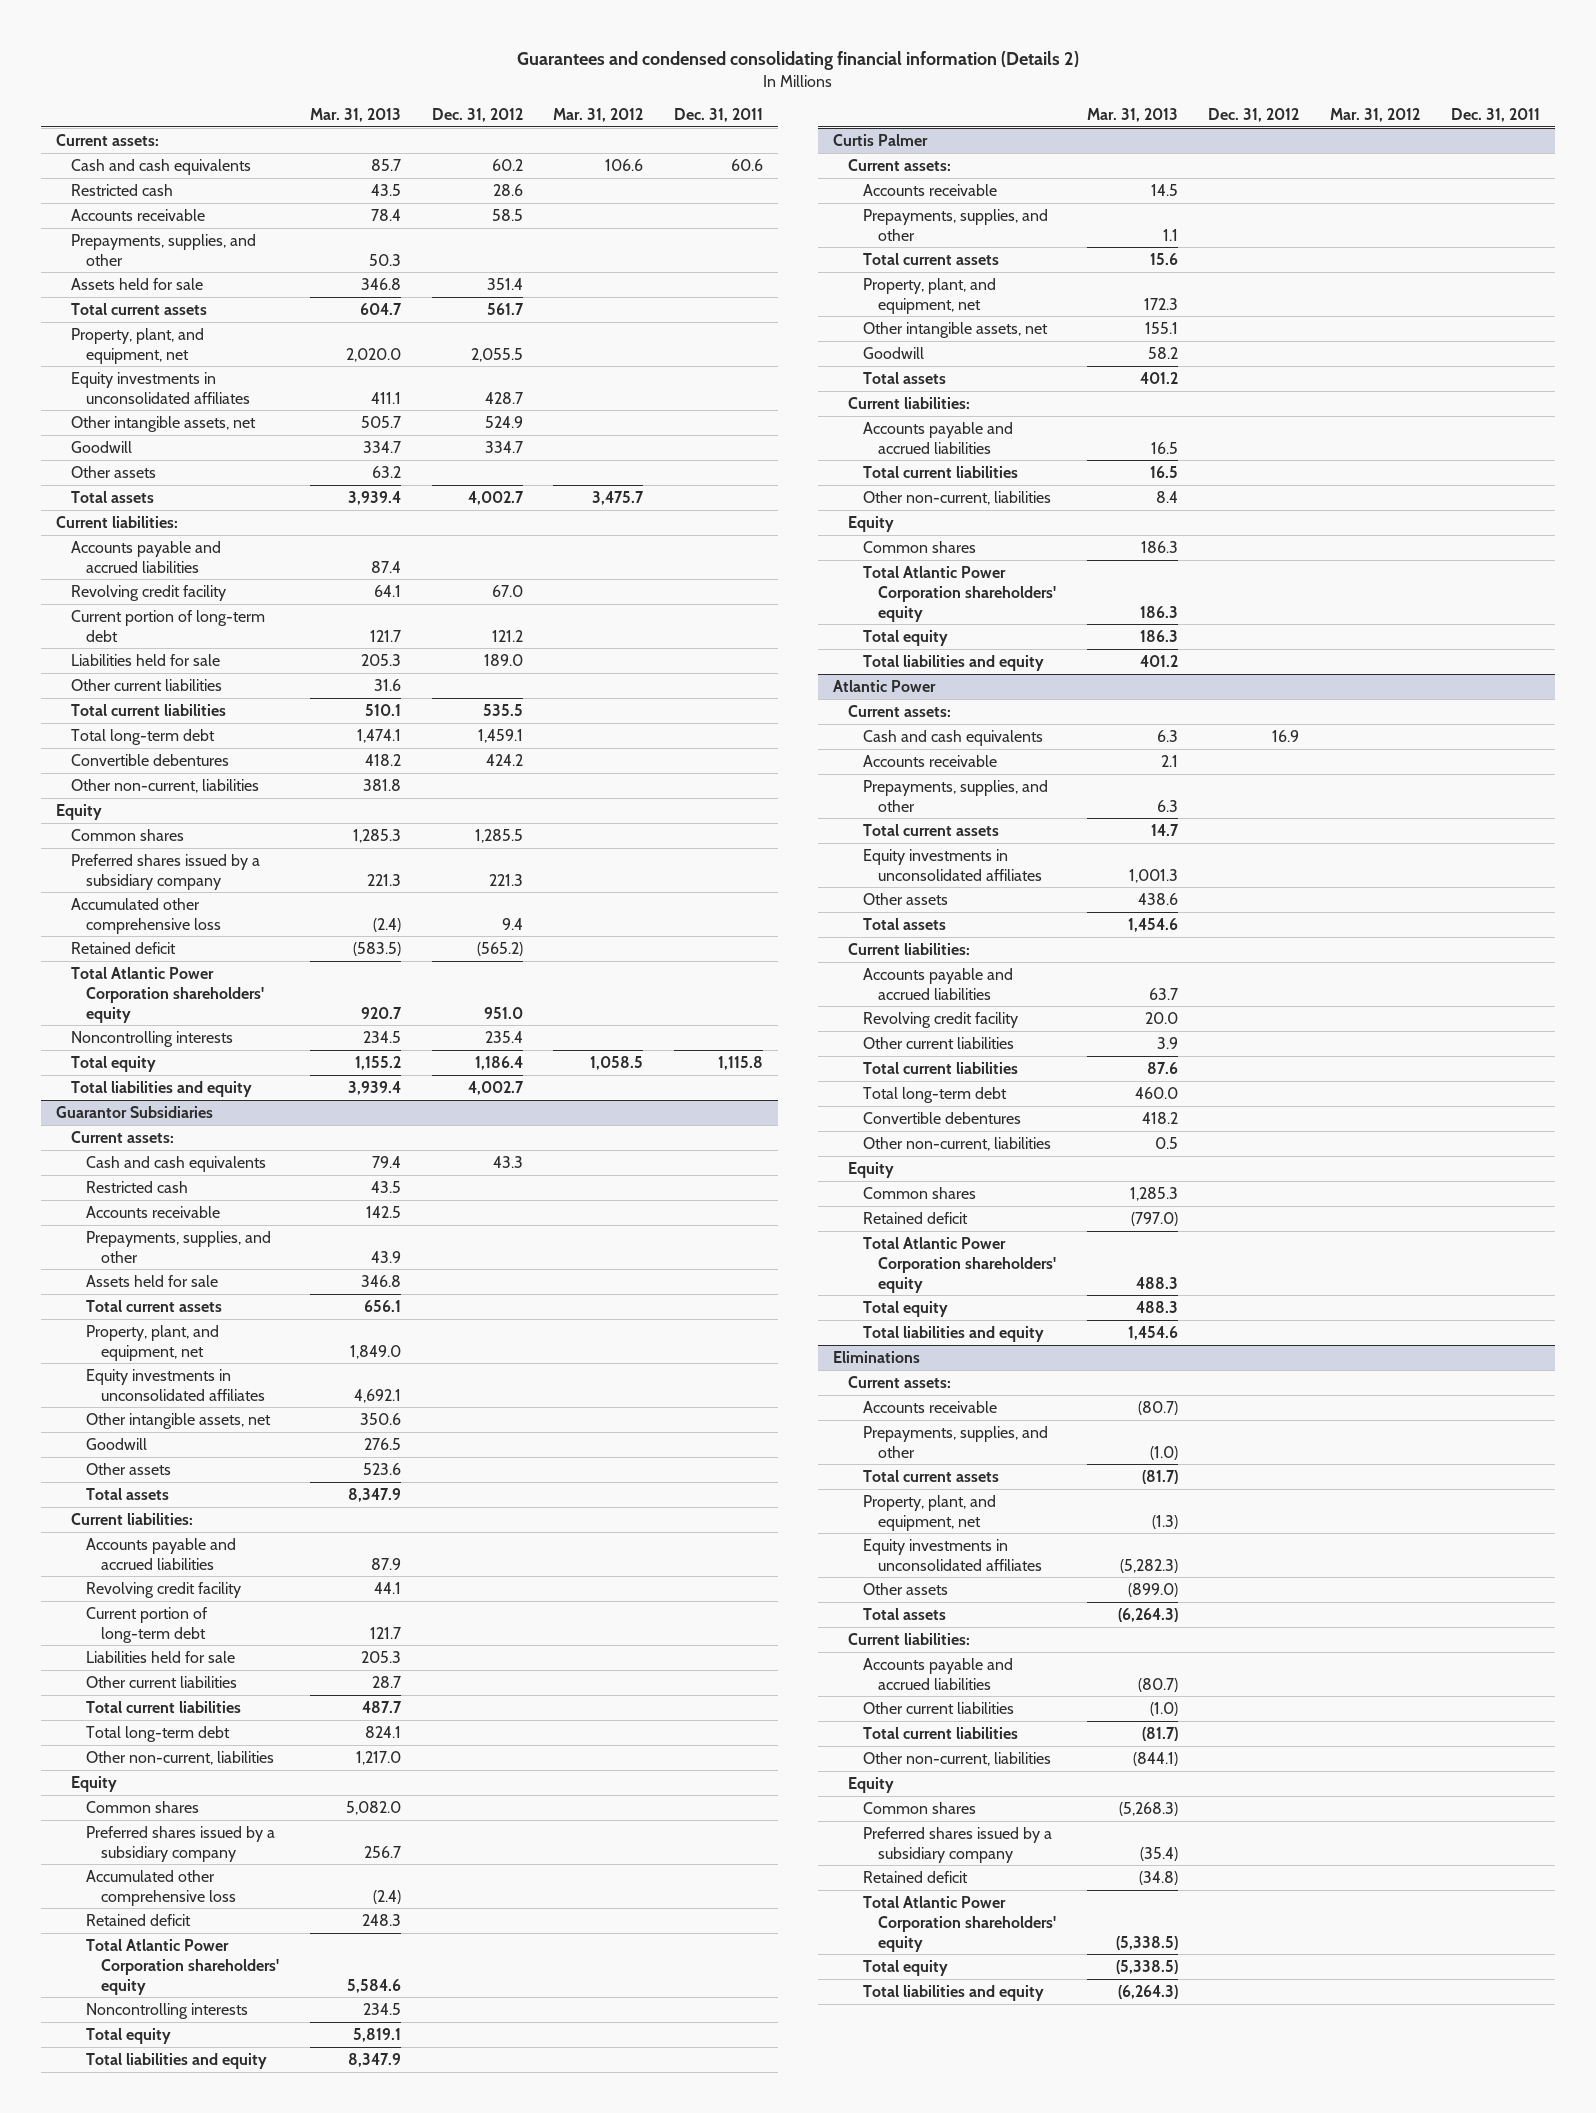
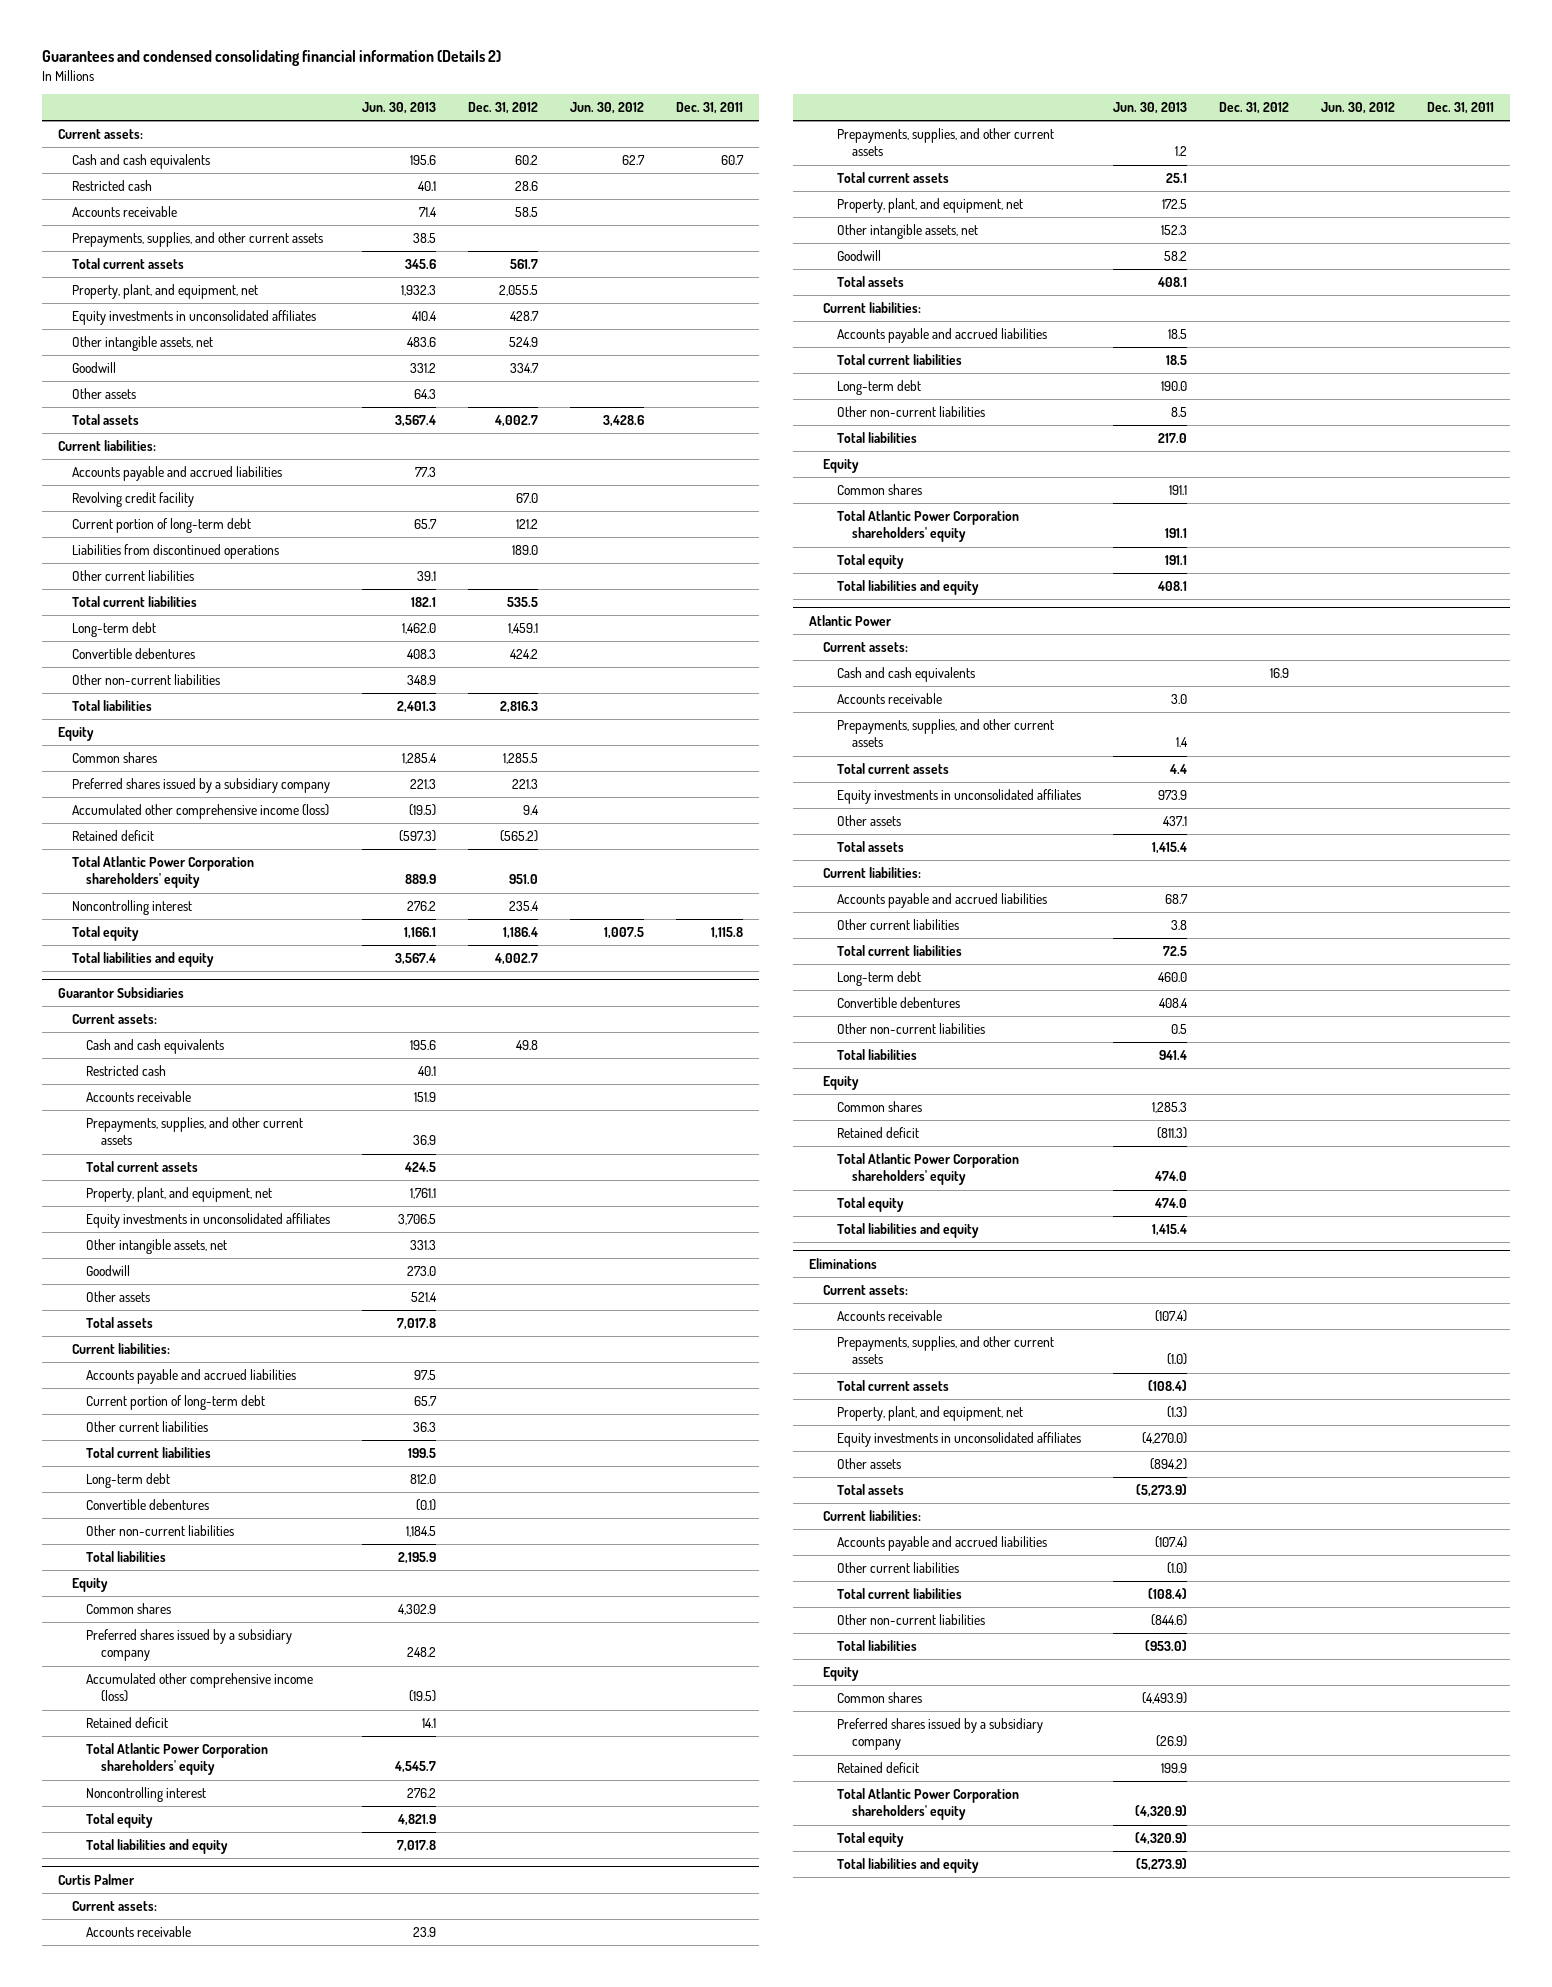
- | Mar. 31, 2013 | Dec. 31, 2012 | Mar. 31, 2012 | Dec. 31, 2011
+ | Jun. 30, 2013 | Dec. 31, 2012 | Jun. 30, 2012 | Dec. 31, 2011
- Cash and cash equivalents | 85.7 | 60.2 | 106.6 | 60.6
+ Cash and cash equivalents | 195.6 | 60.2 | 62.7 | 60.7
- Prepayments, supplies, and other | 50.3 | | |
- Assets held for sale | 346.8 | 351.4 | |
+ Prepayments, supplies, and other current assets | 38.5 | | |
- Liabilities held for sale | 205.3 | 189.0 | |
+ Liabilities from discontinued operations | | 189.0 | |
- Total long-term debt | 1,474.1 | 1,459.1 | |
+ Long-term debt | 1,462.0 | 1,459.1 | |
- Other non-current, liabilities | 381.8 | | |
+ Other non-current liabilities | 348.9 | | |
+ Total liabilities | 2,401.3 | 2,816.3 | |
- Accumulated other comprehensive loss | (2.4) | 9.4 | |
+ Accumulated other comprehensive income (loss) | (19.5) | 9.4 | |
- Noncontrolling interests | 234.5 | 235.4 | |
+ Noncontrolling interest | 276.2 | 235.4 | |
@ Guarantor Subsidiaries
- Cash and cash equivalents | 79.4 | 43.3 | |
+ Cash and cash equivalents | 195.6 | 49.8 | |
- Prepayments, supplies, and other | 43.9 | | |
- Assets held for sale | 346.8 | | |
+ Prepayments, supplies, and other current assets | 36.9 | | |
- Revolving credit facility | 44.1 | | |
- Liabilities held for sale | 205.3 | | |
- Total long-term debt | 824.1 | | |
- Other non-current, liabilities | 1,217.0 | | |
+ Long-term debt | 812.0 | | |
+ Convertible debentures | (0.1) | | |
+ Other non-current liabilities | 1,184.5 | | |
+ Total liabilities | 2,195.9 | | |
- Accumulated other comprehensive loss | (2.4) | | |
+ Accumulated other comprehensive income (loss) | (19.5) | | |
- Noncontrolling interests | 234.5 | | |
+ Noncontrolling interest | 276.2 | | |
@ Curtis Palmer
- Prepayments, supplies, and other | 1.1 | | |
+ Prepayments, supplies, and other current assets | 1.2 | | |
- Other non-current, liabilities | 8.4 | | |
+ Long-term debt | 190.0 | | |
+ Other non-current liabilities | 8.5 | | |
+ Total liabilities | 217.0 | | |
@ Atlantic Power
- Prepayments, supplies, and other | 6.3 | | |
+ Prepayments, supplies, and other current assets | 1.4 | | |
- Revolving credit facility | 20.0 | | |
- Total long-term debt | 460.0 | | |
+ Long-term debt | 460.0 | | |
- Other non-current, liabilities | 0.5 | | |
+ Other non-current liabilities | 0.5 | | |
+ Total liabilities | 941.4 | | |
@ Eliminations
- Prepayments, supplies, and other | (1.0) | | |
+ Prepayments, supplies, and other current assets | (1.0) | | |
- Other non-current, liabilities | (844.1) | | |
+ Other non-current liabilities | (844.6) | | |
+ Total liabilities | (953.0) | | |

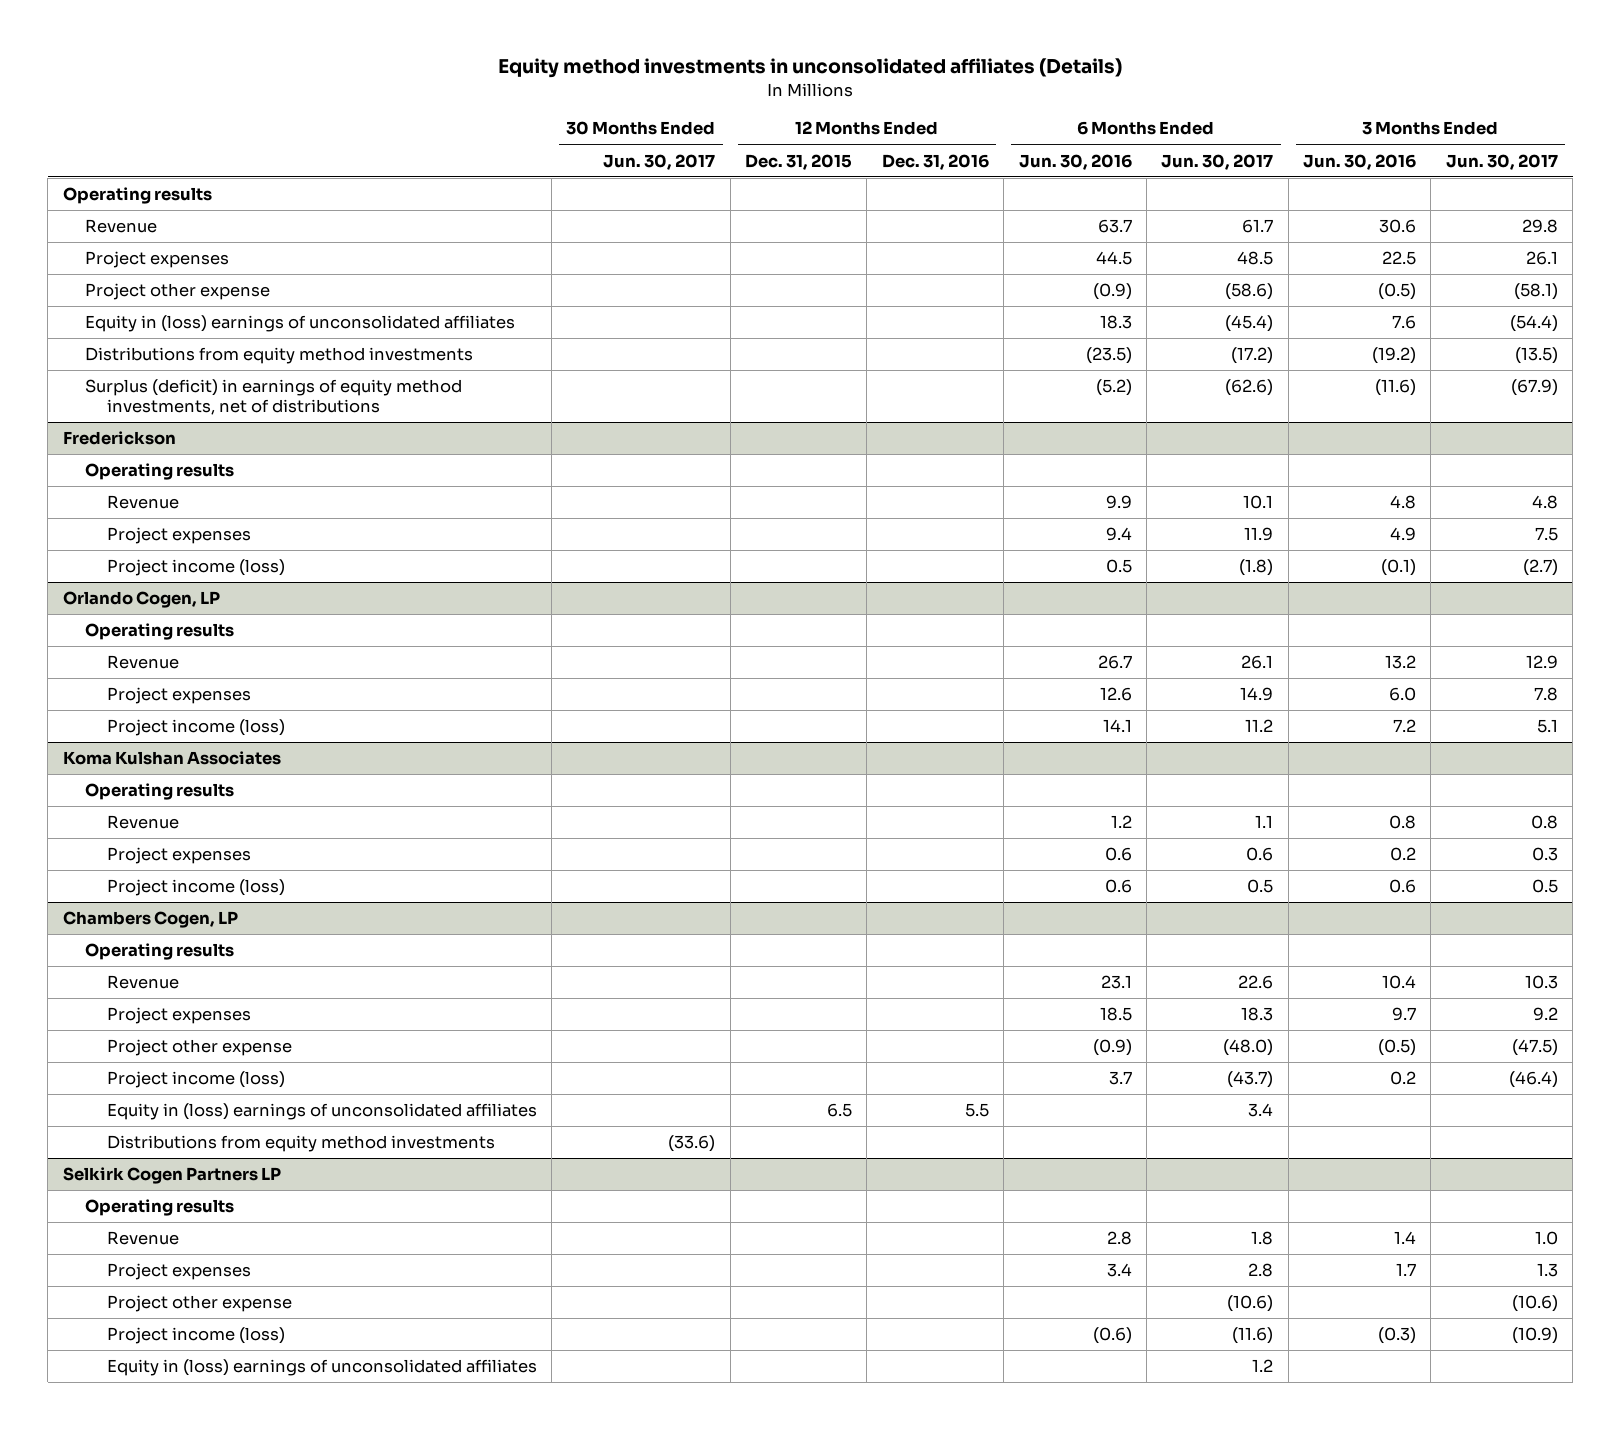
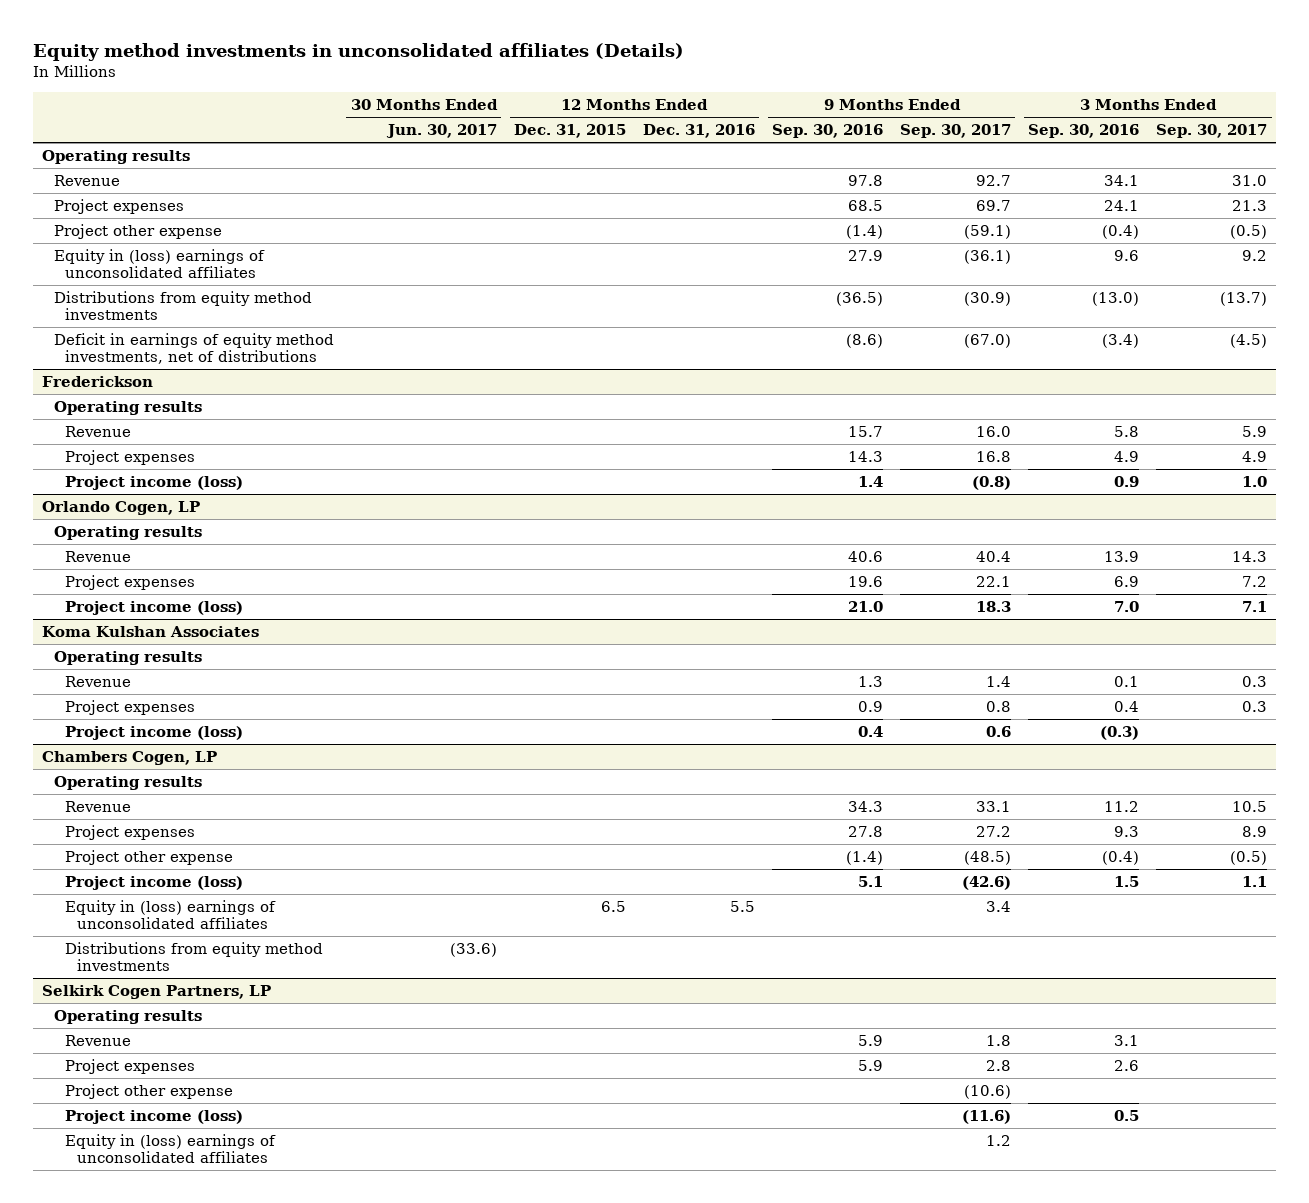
- | 30 Months Ended Jun. 30, 2017 | 12 Months Ended Dec. 31, 2015 | 12 Months Ended Dec. 31, 2016 | 6 Months Ended Jun. 30, 2016 | 6 Months Ended Jun. 30, 2017 | 3 Months Ended Jun. 30, 2016 | 3 Months Ended Jun. 30, 2017
+ | 30 Months Ended Jun. 30, 2017 | 12 Months Ended Dec. 31, 2015 | 12 Months Ended Dec. 31, 2016 | 9 Months Ended Sep. 30, 2016 | 9 Months Ended Sep. 30, 2017 | 3 Months Ended Sep. 30, 2016 | 3 Months Ended Sep. 30, 2017
- Surplus (deficit) in earnings of equity method investments, net of distributions | | | | (5.2) | (62.6) | (11.6) | (67.9)
+ Deficit in earnings of equity method investments, net of distributions | | | | (8.6) | (67.0) | (3.4) | (4.5)
- Selkirk Cogen Partners LP
+ Selkirk Cogen Partners, LP

